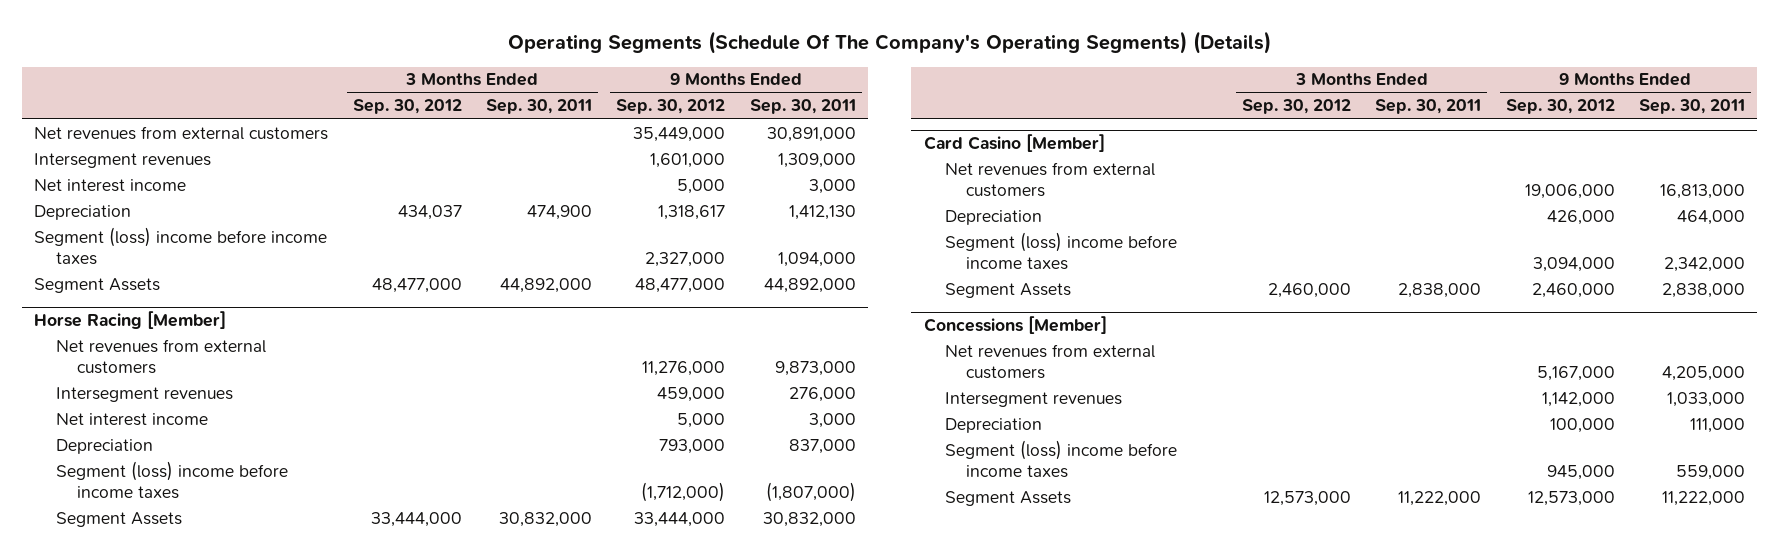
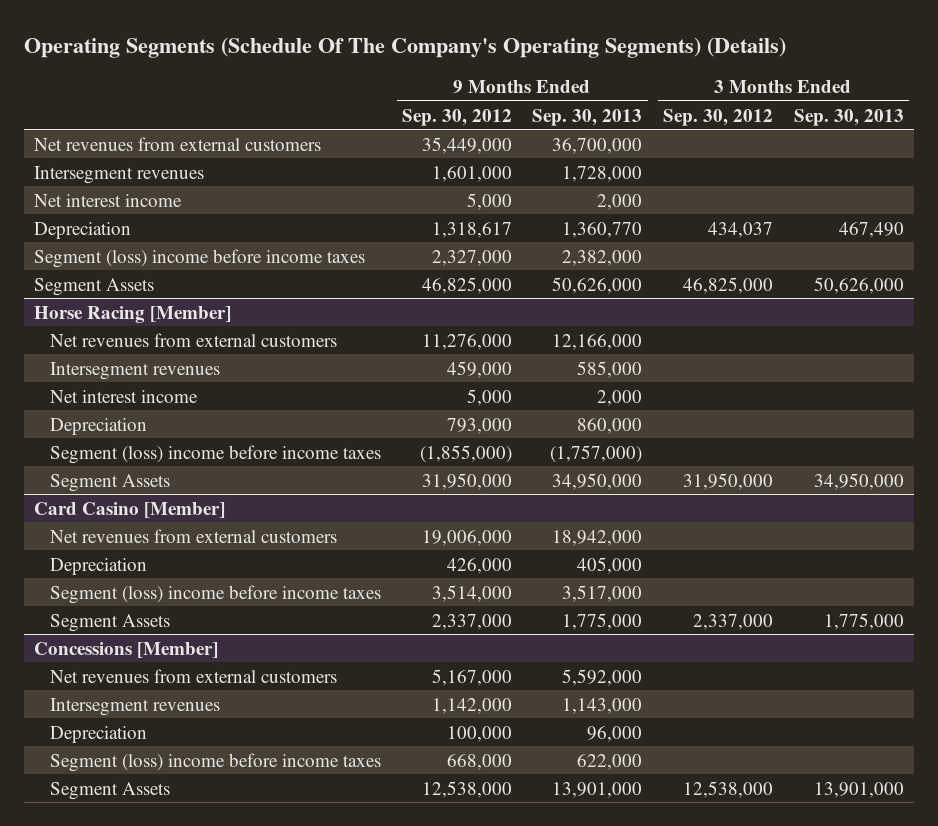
- | 3 Months Ended Sep. 30, 2012 | 3 Months Ended Sep. 30, 2011 | 9 Months Ended Sep. 30, 2012 | 9 Months Ended Sep. 30, 2011
+ | 9 Months Ended Sep. 30, 2012 | 9 Months Ended Sep. 30, 2013 | 3 Months Ended Sep. 30, 2012 | 3 Months Ended Sep. 30, 2013
- Segment Assets | 48,477,000 | 44,892,000 | 48,477,000 | 44,892,000
+ Segment Assets | 46,825,000 | 50,626,000 | 46,825,000 | 50,626,000
@ Horse Racing [Member]
- Segment (loss) income before income taxes | | | (1,712,000) | (1,807,000)
- Segment Assets | 33,444,000 | 30,832,000 | 33,444,000 | 30,832,000
+ Segment (loss) income before income taxes | (1,855,000) | (1,757,000) | |
+ Segment Assets | 31,950,000 | 34,950,000 | 31,950,000 | 34,950,000
@ Card Casino [Member]
- Segment (loss) income before income taxes | | | 3,094,000 | 2,342,000
- Segment Assets | 2,460,000 | 2,838,000 | 2,460,000 | 2,838,000
+ Segment (loss) income before income taxes | 3,514,000 | 3,517,000 | |
+ Segment Assets | 2,337,000 | 1,775,000 | 2,337,000 | 1,775,000
@ Concessions [Member]
- Segment (loss) income before income taxes | | | 945,000 | 559,000
- Segment Assets | 12,573,000 | 11,222,000 | 12,573,000 | 11,222,000
+ Segment (loss) income before income taxes | 668,000 | 622,000 | |
+ Segment Assets | 12,538,000 | 13,901,000 | 12,538,000 | 13,901,000

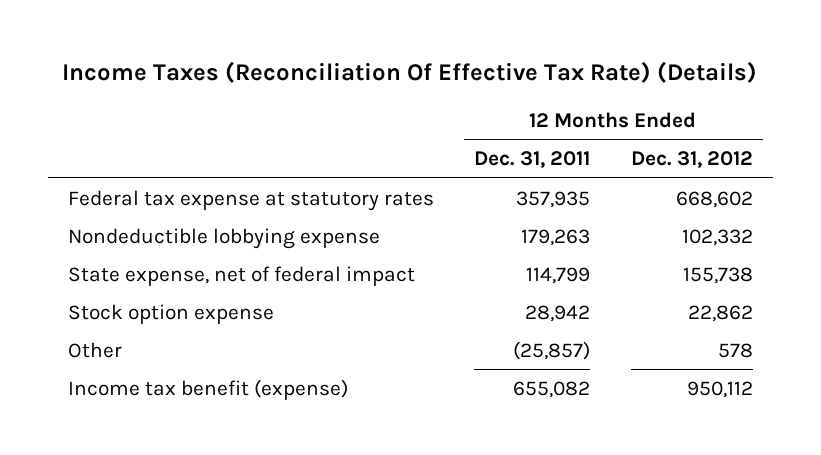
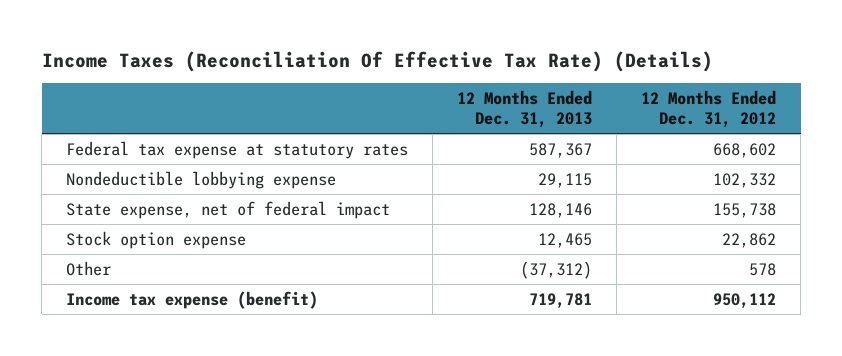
- | 12 Months Ended Dec. 31, 2011 | 12 Months Ended Dec. 31, 2012
+ | 12 Months Ended Dec. 31, 2013 | 12 Months Ended Dec. 31, 2012
- Income tax benefit (expense) | 655,082 | 950,112
+ Income tax expense (benefit) | 719,781 | 950,112

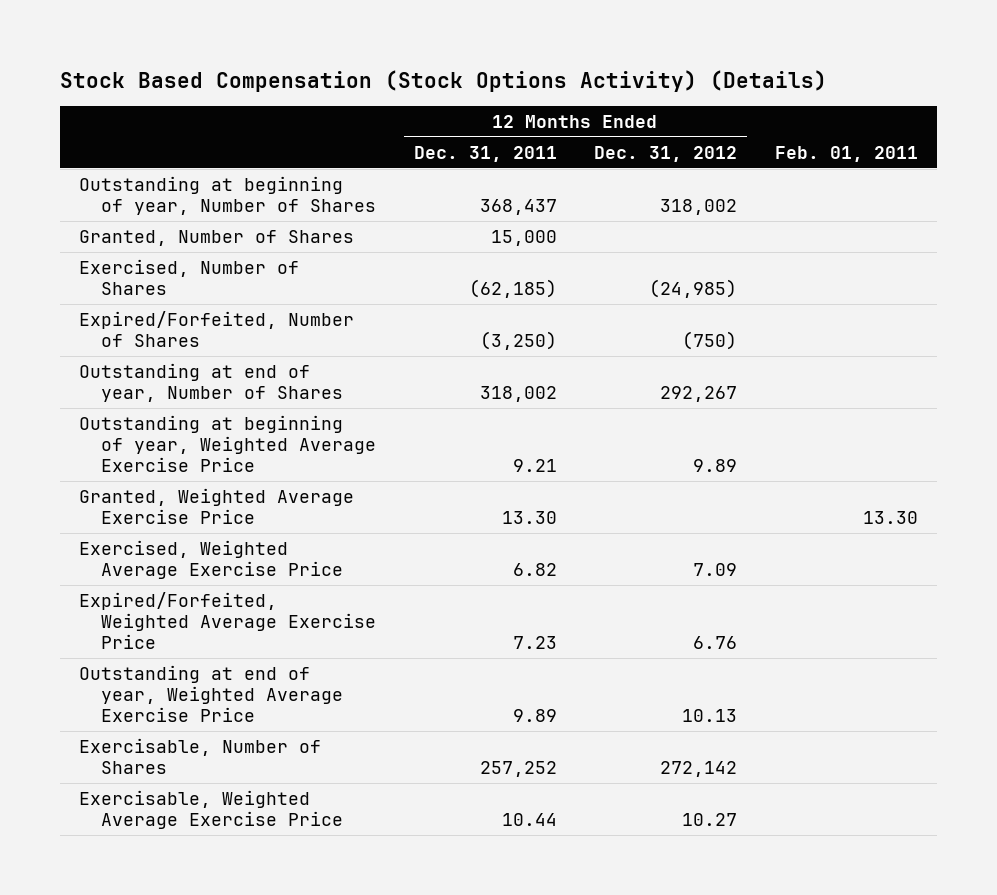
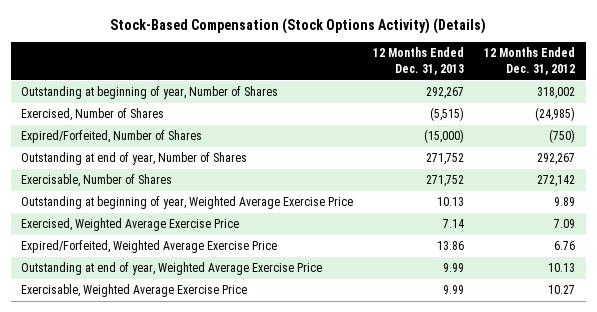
- Stock Based Compensation (Stock Options Activity) (Details)
+ Stock-Based Compensation (Stock Options Activity) (Details)
- | 12 Months Ended Dec. 31, 2011 | 12 Months Ended Dec. 31, 2012 | Feb. 01, 2011
+ | 12 Months Ended Dec. 31, 2013 | 12 Months Ended Dec. 31, 2012
- Granted, Number of Shares | 15,000 | |
moved up: Exercisable, Number of Shares | 271,752 | 272,142
- Granted, Weighted Average Exercise Price | 13.30 | | 13.30

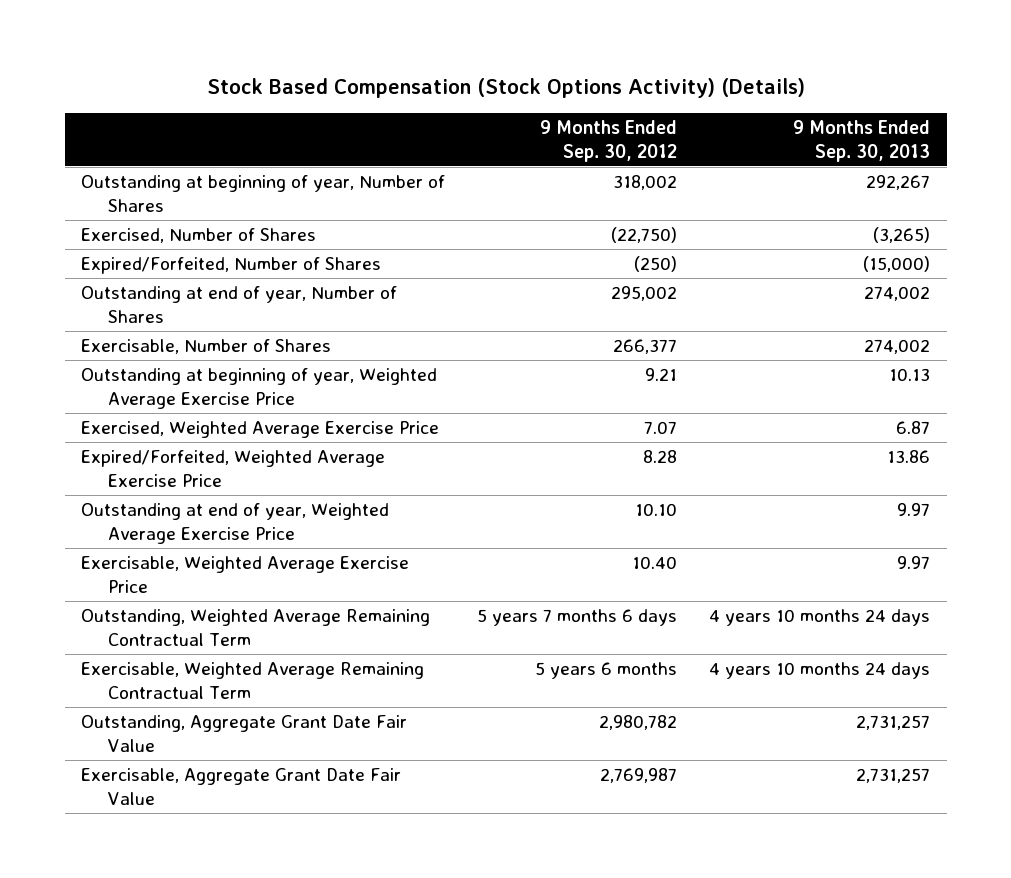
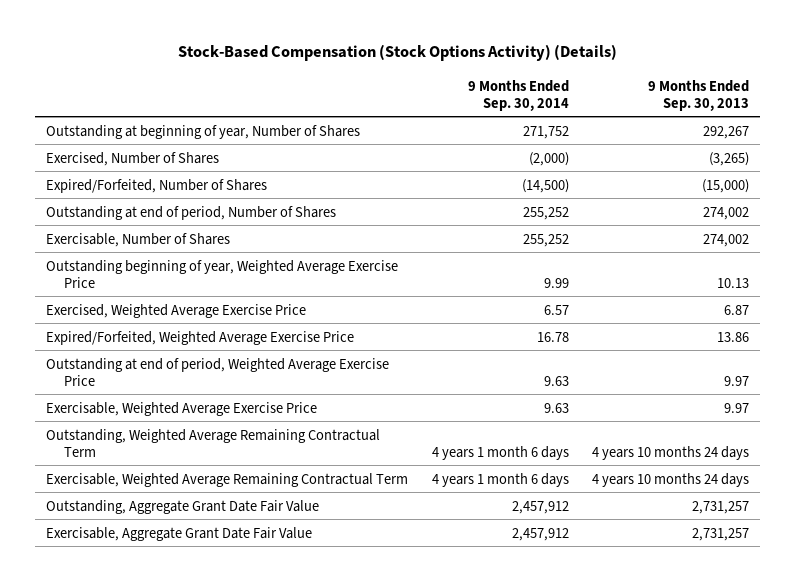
- Stock Based Compensation (Stock Options Activity) (Details)
+ Stock-Based Compensation (Stock Options Activity) (Details)
- | 9 Months Ended Sep. 30, 2012 | 9 Months Ended Sep. 30, 2013
+ | 9 Months Ended Sep. 30, 2014 | 9 Months Ended Sep. 30, 2013
- Outstanding at end of year, Number of Shares | 295,002 | 274,002
+ Outstanding at end of period, Number of Shares | 255,252 | 274,002
- Outstanding at beginning of year, Weighted Average Exercise Price | 9.21 | 10.13
+ Outstanding beginning of year, Weighted Average Exercise Price | 9.99 | 10.13
- Outstanding at end of year, Weighted Average Exercise Price | 10.10 | 9.97
+ Outstanding at end of period, Weighted Average Exercise Price | 9.63 | 9.97

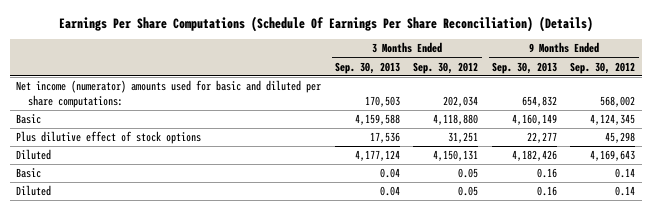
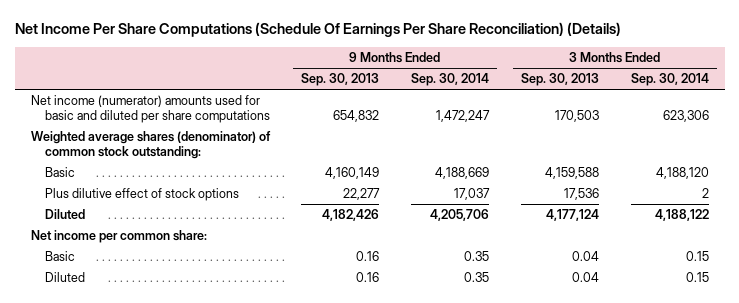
- Earnings Per Share Computations (Schedule Of Earnings Per Share Reconciliation) (Details)
+ Net Income Per Share Computations (Schedule Of Earnings Per Share Reconciliation) (Details)
- | 3 Months Ended Sep. 30, 2013 | 3 Months Ended Sep. 30, 2012 | 9 Months Ended Sep. 30, 2013 | 9 Months Ended Sep. 30, 2012
+ | 9 Months Ended Sep. 30, 2013 | 9 Months Ended Sep. 30, 2014 | 3 Months Ended Sep. 30, 2013 | 3 Months Ended Sep. 30, 2014
- Net income (numerator) amounts used for basic and diluted per share computations: | 170,503 | 202,034 | 654,832 | 568,002
+ Net income (numerator) amounts used for basic and diluted per share computations | 654,832 | 1,472,247 | 170,503 | 623,306
+ Weighted average shares (denominator) of common stock outstanding:
+ Net income per common share:

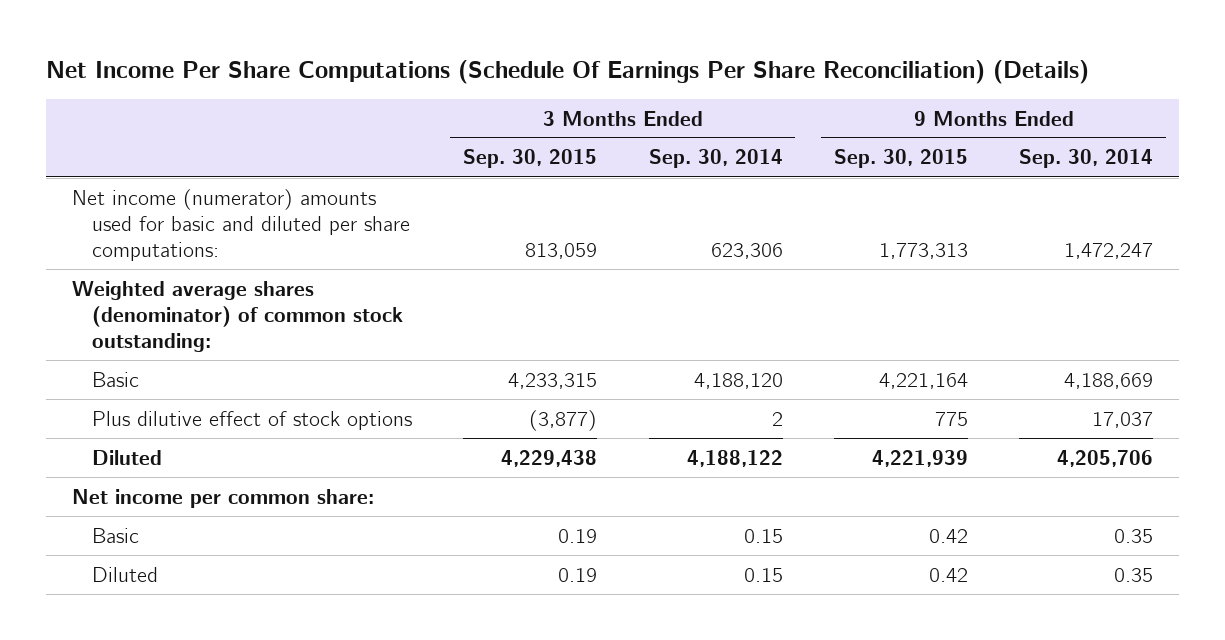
- | 9 Months Ended Sep. 30, 2013 | 9 Months Ended Sep. 30, 2014 | 3 Months Ended Sep. 30, 2013 | 3 Months Ended Sep. 30, 2014
+ | 3 Months Ended Sep. 30, 2015 | 3 Months Ended Sep. 30, 2014 | 9 Months Ended Sep. 30, 2015 | 9 Months Ended Sep. 30, 2014
- Net income (numerator) amounts used for basic and diluted per share computations | 654,832 | 1,472,247 | 170,503 | 623,306
+ Net income (numerator) amounts used for basic and diluted per share computations: | 813,059 | 623,306 | 1,773,313 | 1,472,247

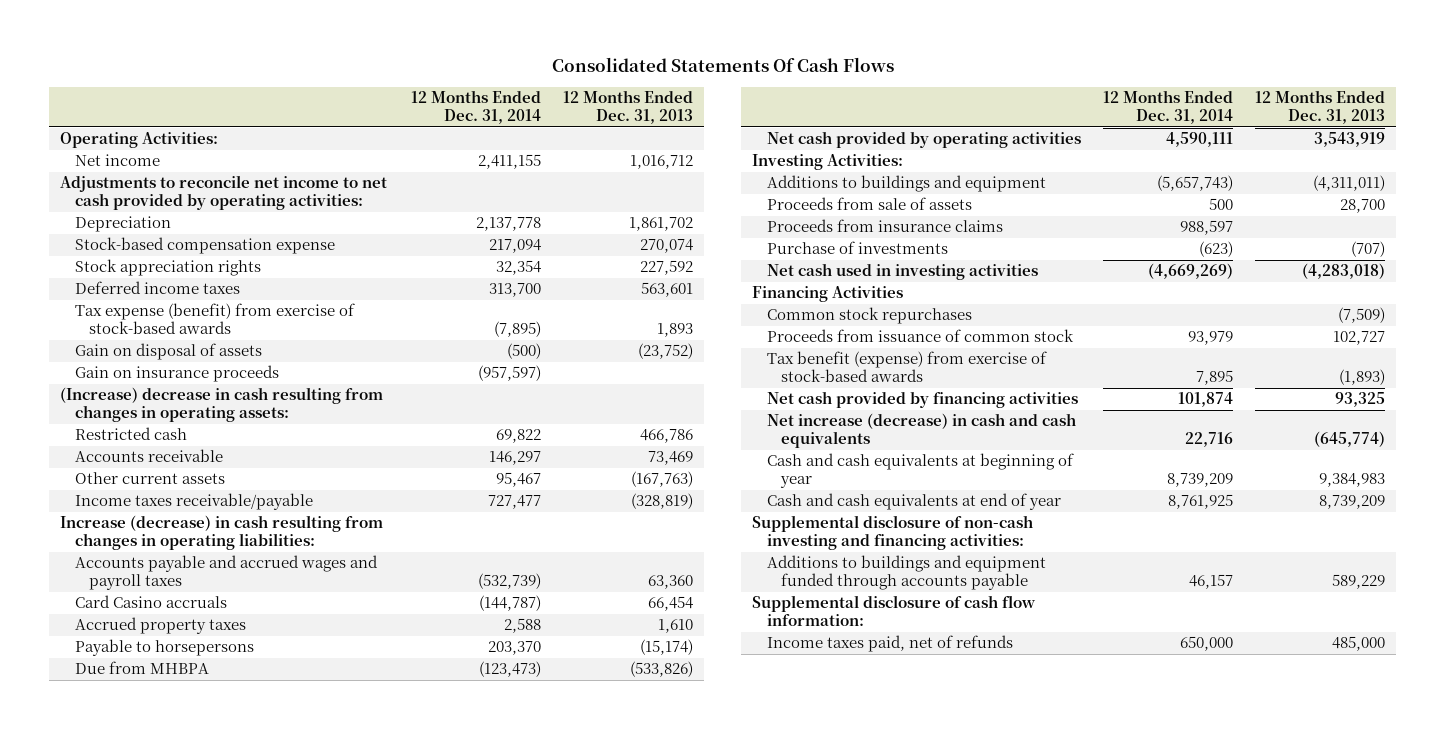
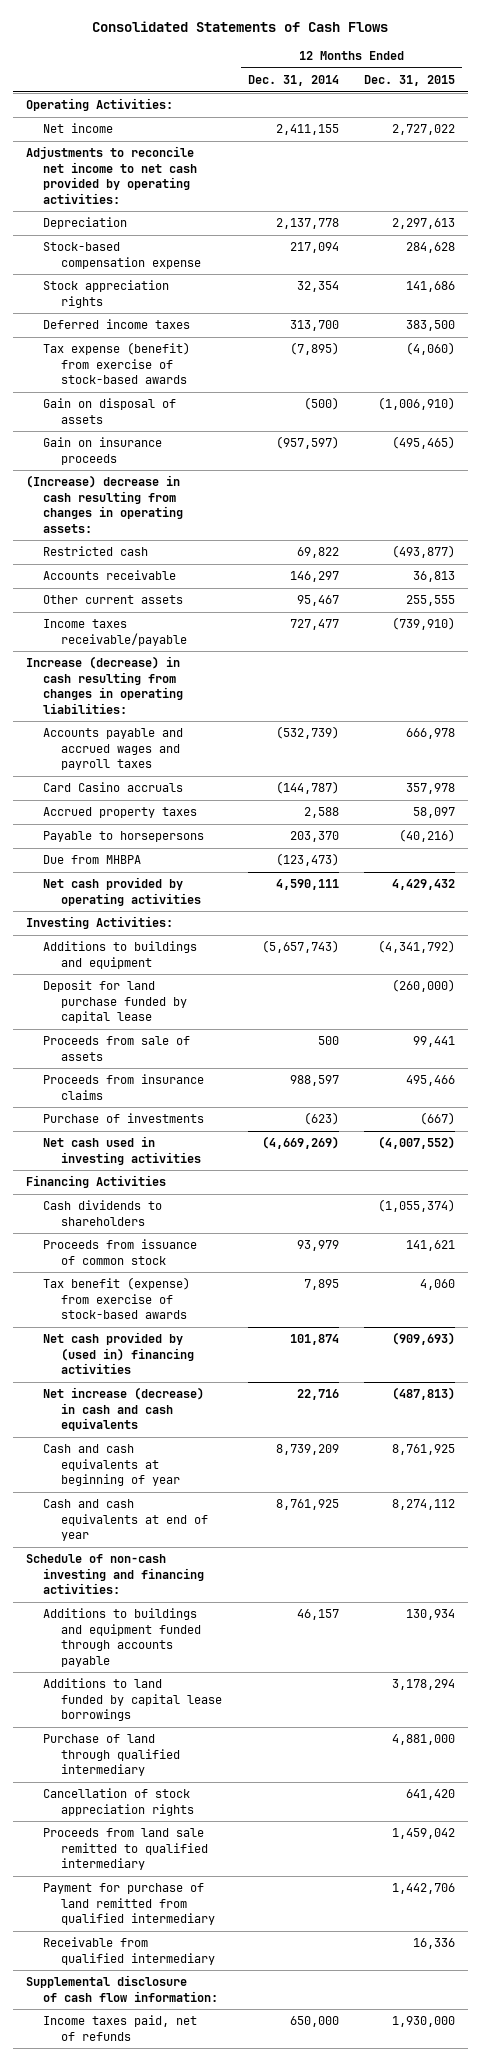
- Consolidated Statements Of Cash Flows
+ Consolidated Statements of Cash Flows
- | 12 Months Ended Dec. 31, 2014 | 12 Months Ended Dec. 31, 2013
+ | 12 Months Ended Dec. 31, 2014 | 12 Months Ended Dec. 31, 2015
+ Deposit for land purchase funded by capital lease | | (260,000)
- Common stock repurchases | | (7,509)
+ Cash dividends to shareholders | | (1,055,374)
- Net cash provided by financing activities | 101,874 | 93,325
+ Net cash provided by (used in) financing activities | 101,874 | (909,693)
- Supplemental disclosure of non-cash investing and financing activities:
+ Schedule of non-cash investing and financing activities:
+ Additions to land funded by capital lease borrowings | | 3,178,294
+ Purchase of land through qualified intermediary | | 4,881,000
+ Cancellation of stock appreciation rights | | 641,420
+ Proceeds from land sale remitted to qualified intermediary | | 1,459,042
+ Payment for purchase of land remitted from qualified intermediary | | 1,442,706
+ Receivable from qualified intermediary | | 16,336

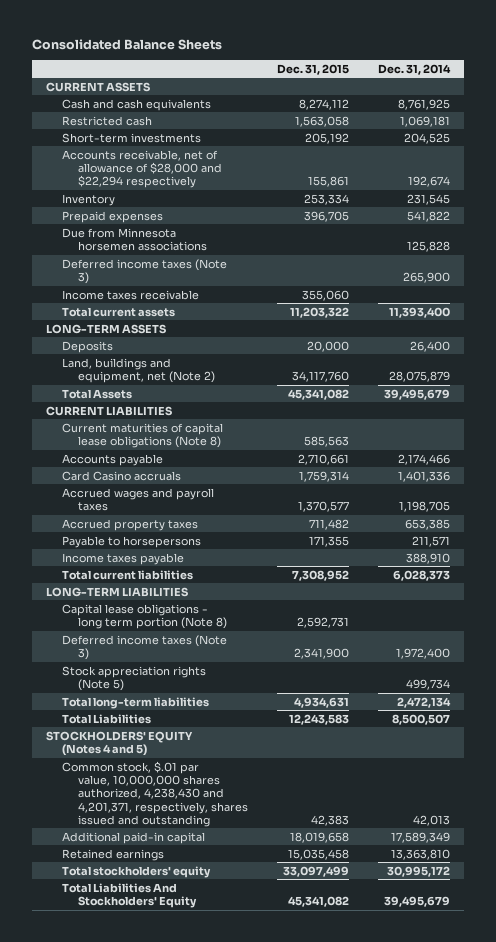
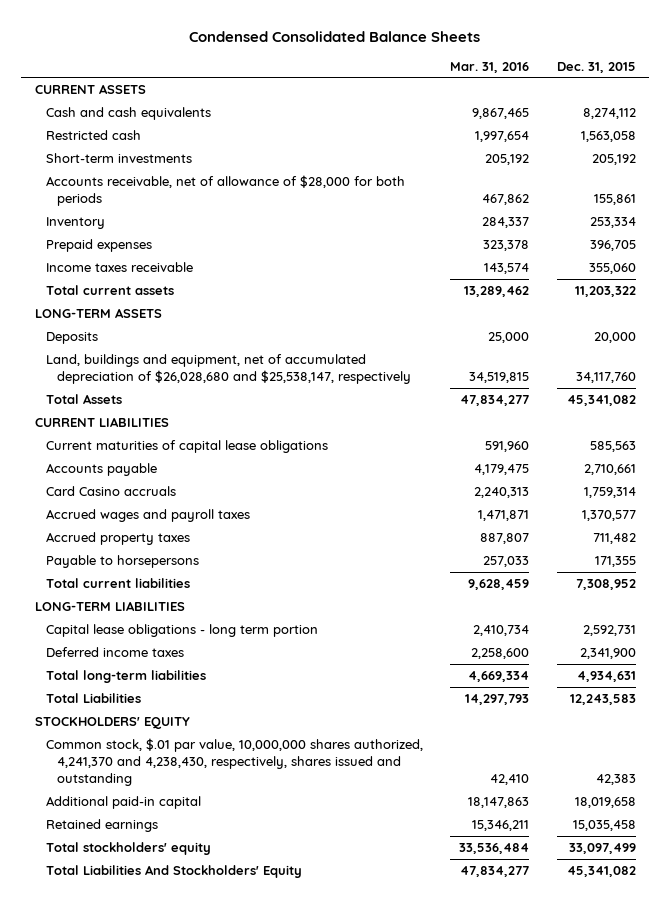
- Consolidated Balance Sheets
+ Condensed Consolidated Balance Sheets
- | Dec. 31, 2015 | Dec. 31, 2014
+ | Mar. 31, 2016 | Dec. 31, 2015
- Accounts receivable, net of allowance of $28,000 and $22,294 respectively | 155,861 | 192,674
+ Accounts receivable, net of allowance of $28,000 for both periods | 467,862 | 155,861
- Due from Minnesota horsemen associations | | 125,828
- Deferred income taxes (Note 3) | | 265,900
- Land, buildings and equipment, net (Note 2) | 34,117,760 | 28,075,879
+ Land, buildings and equipment, net of accumulated depreciation of $26,028,680 and $25,538,147, respectively | 34,519,815 | 34,117,760
- Current maturities of capital lease obligations (Note 8) | 585,563 |
+ Current maturities of capital lease obligations | 591,960 | 585,563
- Income taxes payable | | 388,910
- Capital lease obligations - long term portion (Note 8) | 2,592,731 |
- Deferred income taxes (Note 3) | 2,341,900 | 1,972,400
- Stock appreciation rights (Note 5) | | 499,734
+ Capital lease obligations - long term portion | 2,410,734 | 2,592,731
+ Deferred income taxes | 2,258,600 | 2,341,900
- STOCKHOLDERS' EQUITY (Notes 4 and 5)
- Common stock, $.01 par value, 10,000,000 shares authorized, 4,238,430 and 4,201,371, respectively, shares issued and outstanding | 42,383 | 42,013
+ STOCKHOLDERS' EQUITY
+ Common stock, $.01 par value, 10,000,000 shares authorized, 4,241,370 and 4,238,430, respectively, shares issued and outstanding | 42,410 | 42,383

